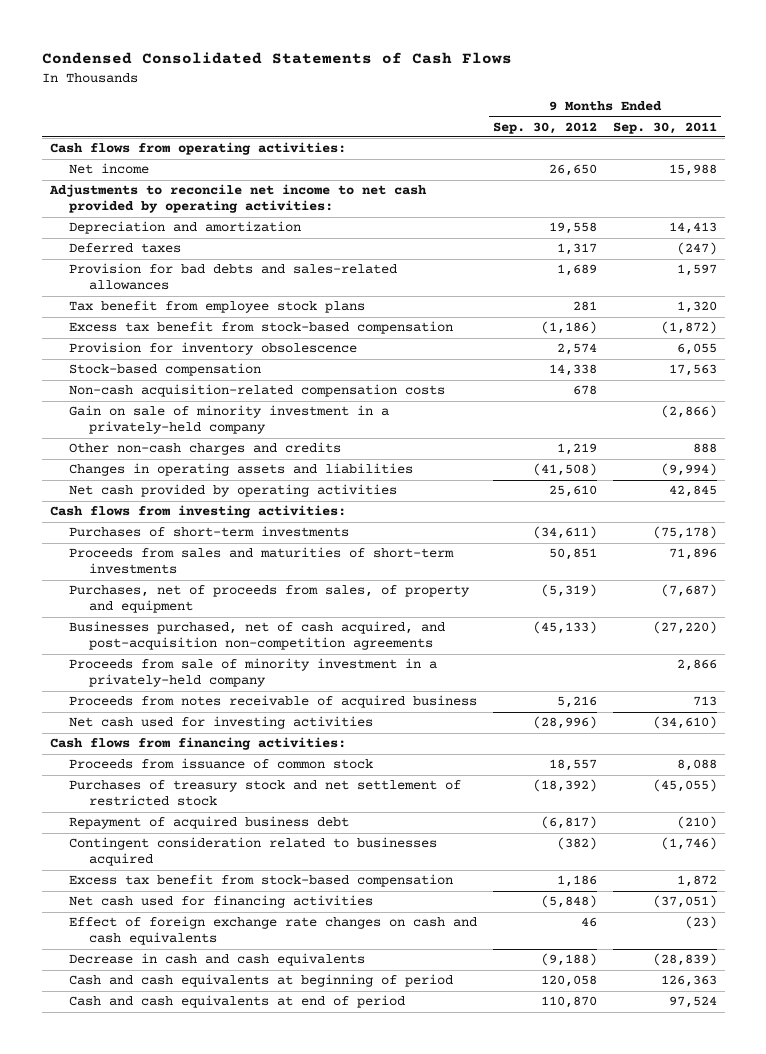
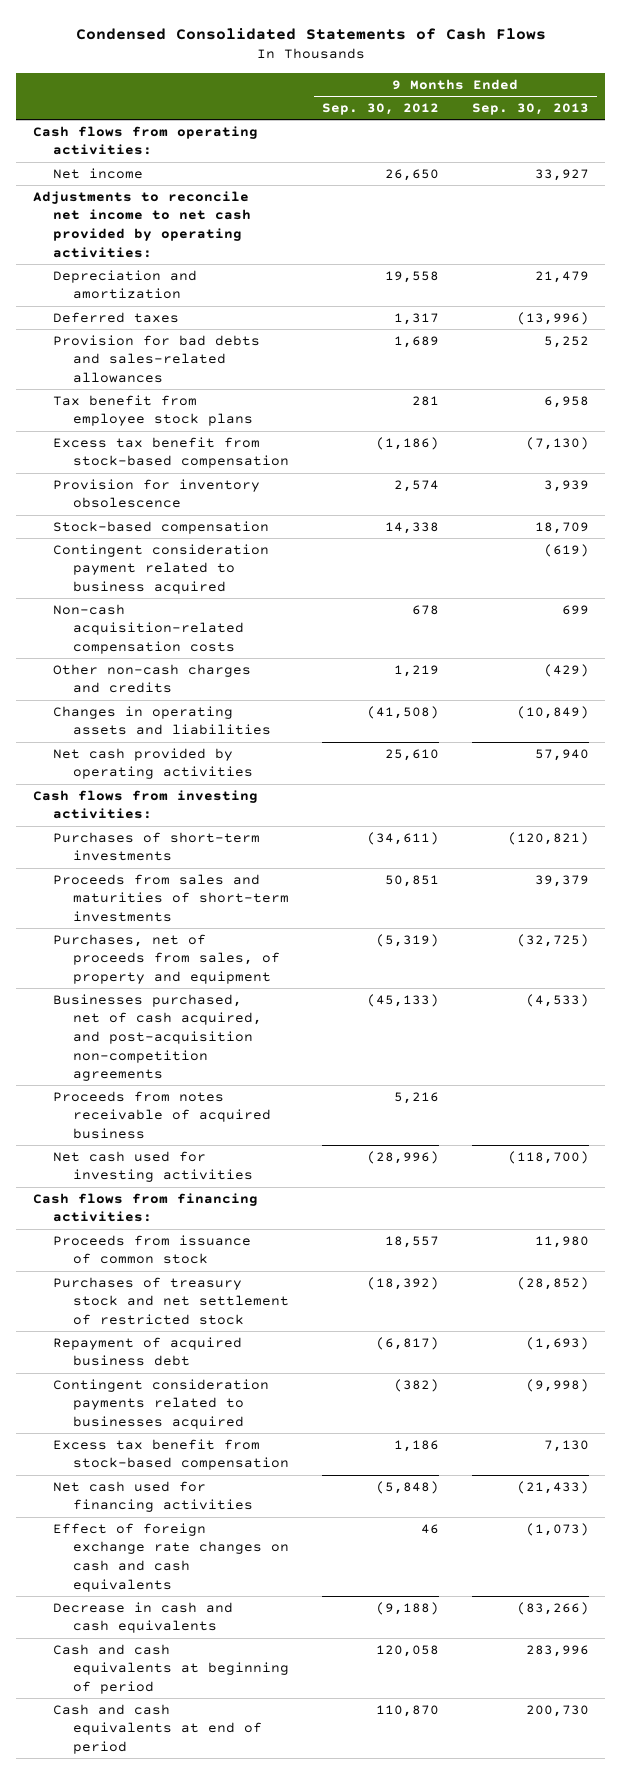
- | 9 Months Ended Sep. 30, 2012 | 9 Months Ended Sep. 30, 2011
+ | 9 Months Ended Sep. 30, 2012 | 9 Months Ended Sep. 30, 2013
+ Contingent consideration payment related to business acquired | | (619)
- Gain on sale of minority investment in a privately-held company | | (2,866)
- Proceeds from sale of minority investment in a privately-held company | | 2,866
- Contingent consideration related to businesses acquired | (382) | (1,746)
+ Contingent consideration payments related to businesses acquired | (382) | (9,998)

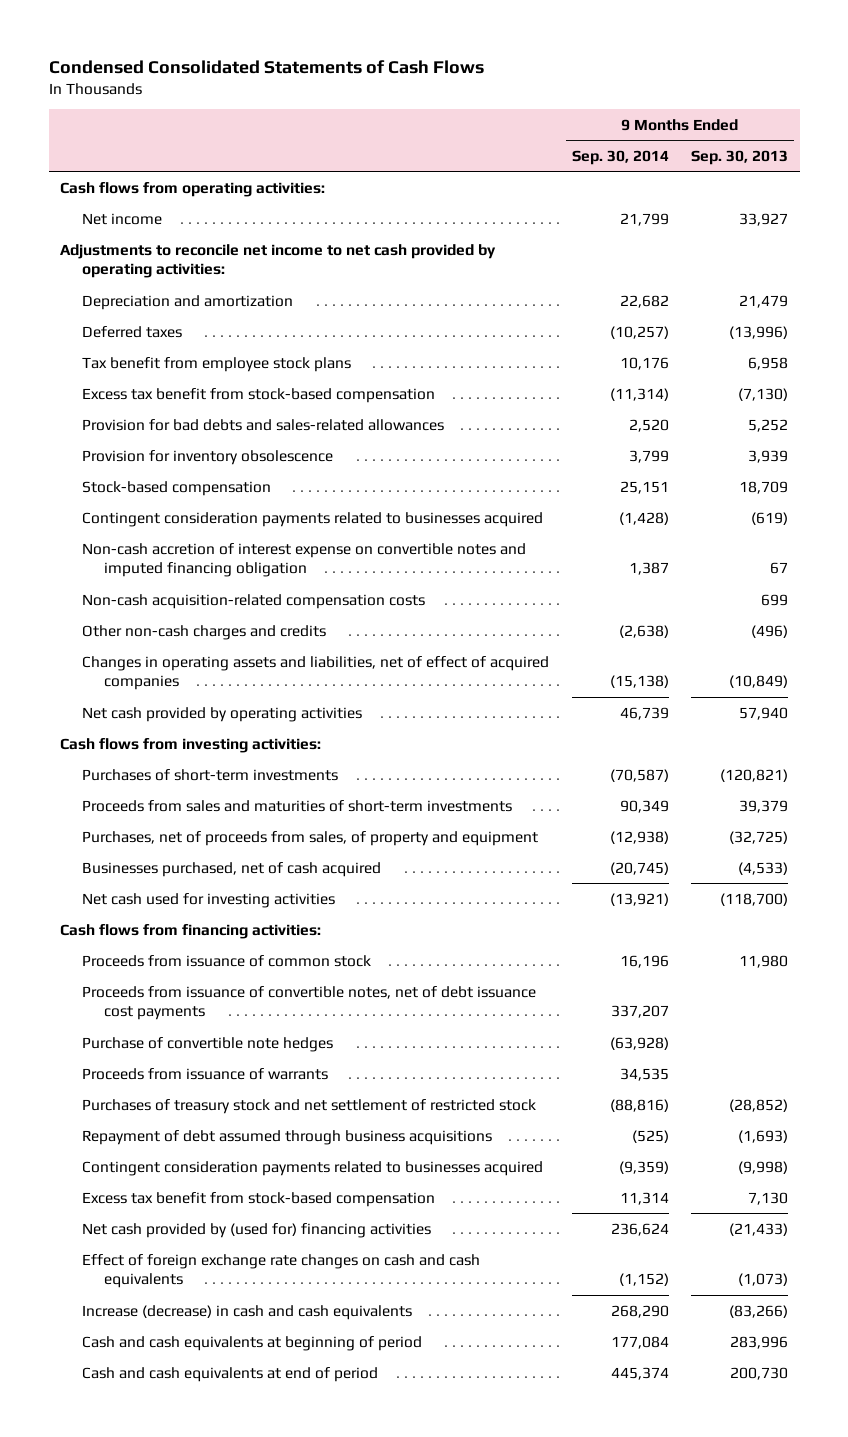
- | 9 Months Ended Sep. 30, 2012 | 9 Months Ended Sep. 30, 2013
+ | 9 Months Ended Sep. 30, 2014 | 9 Months Ended Sep. 30, 2013
moved down: Provision for bad debts and sales-related allowances | 2,520 | 5,252
- Contingent consideration payment related to business acquired | | (619)
+ Contingent consideration payments related to businesses acquired | (1,428) | (619)
+ Non-cash accretion of interest expense on convertible notes and imputed financing obligation | 1,387 | 67
- Other non-cash charges and credits | 1,219 | (429)
- Changes in operating assets and liabilities | (41,508) | (10,849)
+ Other non-cash charges and credits | (2,638) | (496)
+ Changes in operating assets and liabilities, net of effect of acquired companies | (15,138) | (10,849)
- Businesses purchased, net of cash acquired, and post-acquisition non-competition agreements | (45,133) | (4,533)
- Proceeds from notes receivable of acquired business | 5,216 |
+ Businesses purchased, net of cash acquired | (20,745) | (4,533)
+ Proceeds from issuance of convertible notes, net of debt issuance cost payments | 337,207 |
+ Purchase of convertible note hedges | (63,928) |
+ Proceeds from issuance of warrants | 34,535 |
- Repayment of acquired business debt | (6,817) | (1,693)
+ Repayment of debt assumed through business acquisitions | (525) | (1,693)
- Net cash used for financing activities | (5,848) | (21,433)
+ Net cash provided by (used for) financing activities | 236,624 | (21,433)
- Decrease in cash and cash equivalents | (9,188) | (83,266)
+ Increase (decrease) in cash and cash equivalents | 268,290 | (83,266)

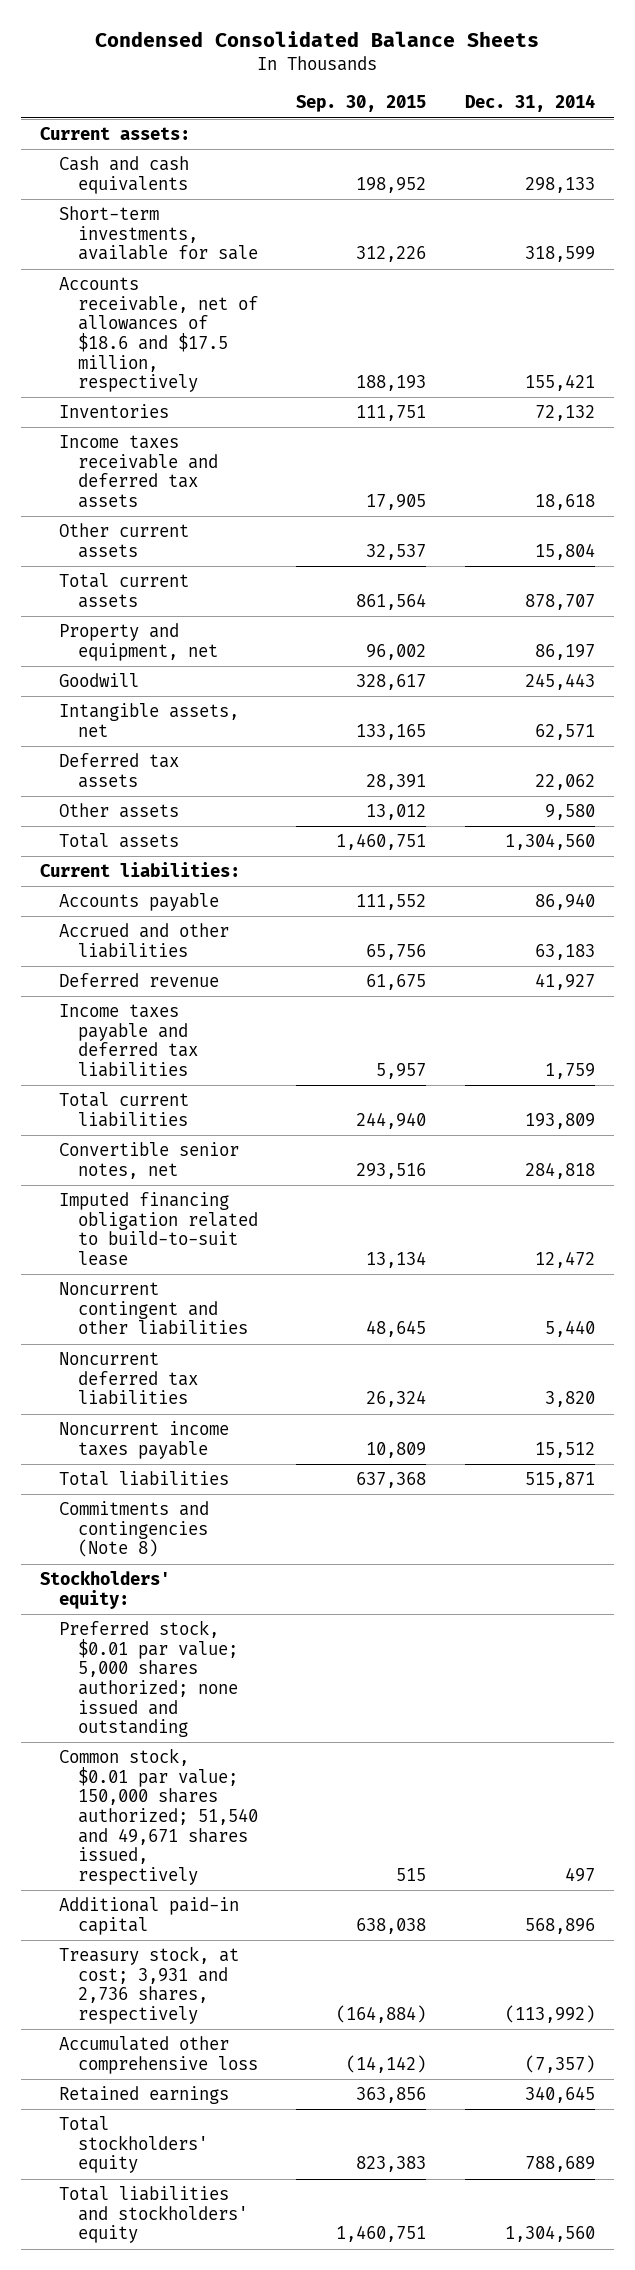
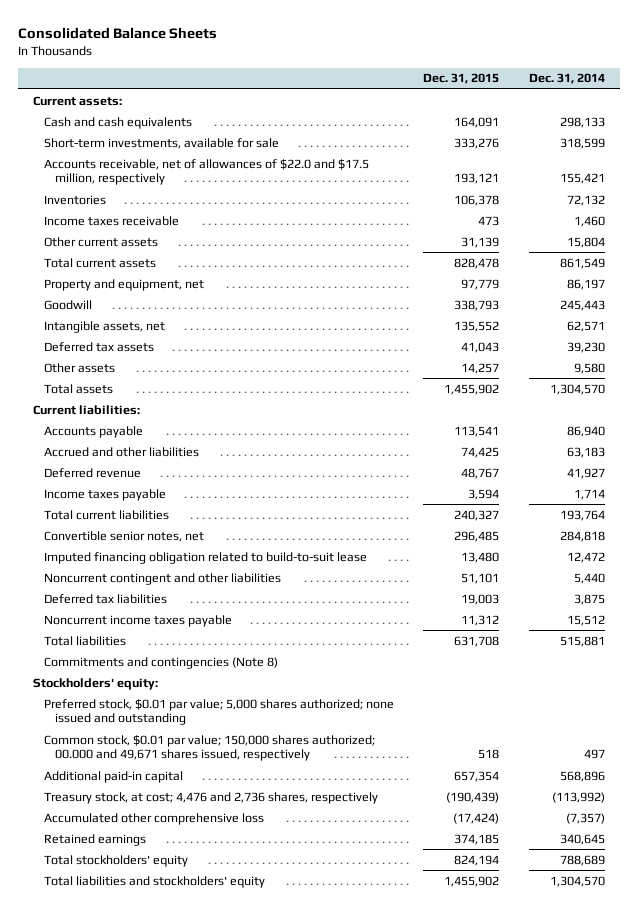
- Condensed Consolidated Balance Sheets
+ Consolidated Balance Sheets
- | Sep. 30, 2015 | Dec. 31, 2014
+ | Dec. 31, 2015 | Dec. 31, 2014
- Accounts receivable, net of allowances of $18.6 and $17.5 million, respectively | 188,193 | 155,421
+ Accounts receivable, net of allowances of $22.0 and $17.5 million, respectively | 193,121 | 155,421
- Income taxes receivable and deferred tax assets | 17,905 | 18,618
+ Income taxes receivable | 473 | 1,460
- Total current assets | 861,564 | 878,707
+ Total current assets | 828,478 | 861,549
- Deferred tax assets | 28,391 | 22,062
+ Deferred tax assets | 41,043 | 39,230
- Total assets | 1,460,751 | 1,304,560
+ Total assets | 1,455,902 | 1,304,570
- Income taxes payable and deferred tax liabilities | 5,957 | 1,759
- Total current liabilities | 244,940 | 193,809
+ Income taxes payable | 3,594 | 1,714
+ Total current liabilities | 240,327 | 193,764
- Noncurrent deferred tax liabilities | 26,324 | 3,820
+ Deferred tax liabilities | 19,003 | 3,875
- Total liabilities | 637,368 | 515,871
+ Total liabilities | 631,708 | 515,881
- Common stock, $0.01 par value; 150,000 shares authorized; 51,540 and 49,671 shares issued, respectively | 515 | 497
+ Common stock, $0.01 par value; 150,000 shares authorized; 00.000 and 49,671 shares issued, respectively | 518 | 497
- Treasury stock, at cost; 3,931 and 2,736 shares, respectively | (164,884) | (113,992)
+ Treasury stock, at cost; 4,476 and 2,736 shares, respectively | (190,439) | (113,992)
- Total liabilities and stockholders' equity | 1,460,751 | 1,304,560
+ Total liabilities and stockholders' equity | 1,455,902 | 1,304,570

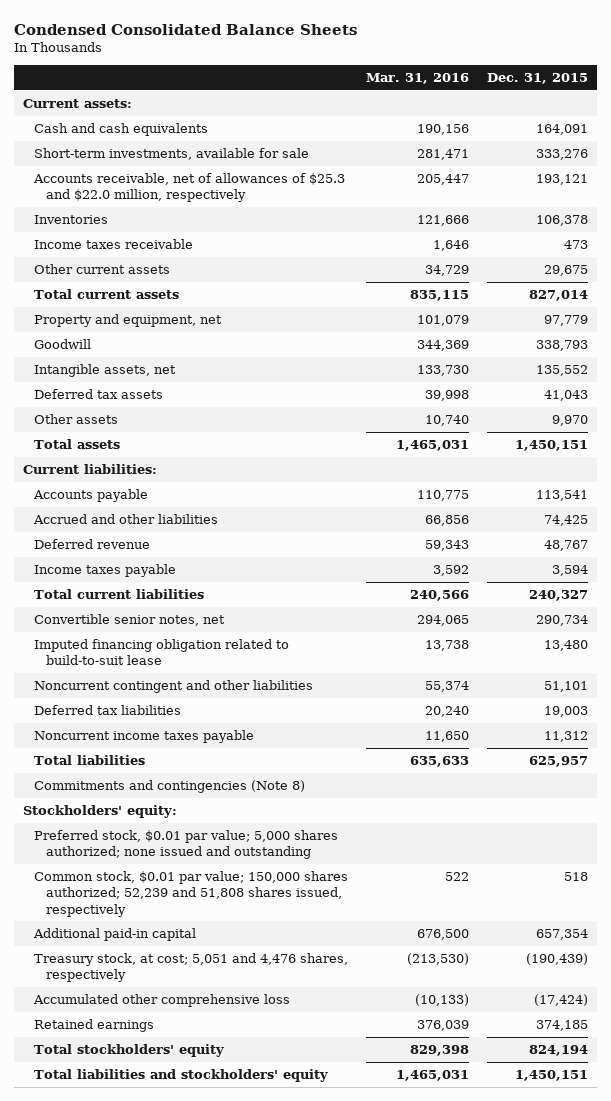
- Consolidated Balance Sheets
+ Condensed Consolidated Balance Sheets
- | Dec. 31, 2015 | Dec. 31, 2014
+ | Mar. 31, 2016 | Dec. 31, 2015
- Accounts receivable, net of allowances of $22.0 and $17.5 million, respectively | 193,121 | 155,421
+ Accounts receivable, net of allowances of $25.3 and $22.0 million, respectively | 205,447 | 193,121
- Other current assets | 31,139 | 15,804
- Total current assets | 828,478 | 861,549
+ Other current assets | 34,729 | 29,675
+ Total current assets | 835,115 | 827,014
- Other assets | 14,257 | 9,580
- Total assets | 1,455,902 | 1,304,570
+ Other assets | 10,740 | 9,970
+ Total assets | 1,465,031 | 1,450,151
- Convertible senior notes, net | 296,485 | 284,818
+ Convertible senior notes, net | 294,065 | 290,734
- Total liabilities | 631,708 | 515,881
+ Total liabilities | 635,633 | 625,957
- Common stock, $0.01 par value; 150,000 shares authorized; 00.000 and 49,671 shares issued, respectively | 518 | 497
+ Common stock, $0.01 par value; 150,000 shares authorized; 52,239 and 51,808 shares issued, respectively | 522 | 518
- Treasury stock, at cost; 4,476 and 2,736 shares, respectively | (190,439) | (113,992)
+ Treasury stock, at cost; 5,051 and 4,476 shares, respectively | (213,530) | (190,439)
- Total liabilities and stockholders' equity | 1,455,902 | 1,304,570
+ Total liabilities and stockholders' equity | 1,465,031 | 1,450,151

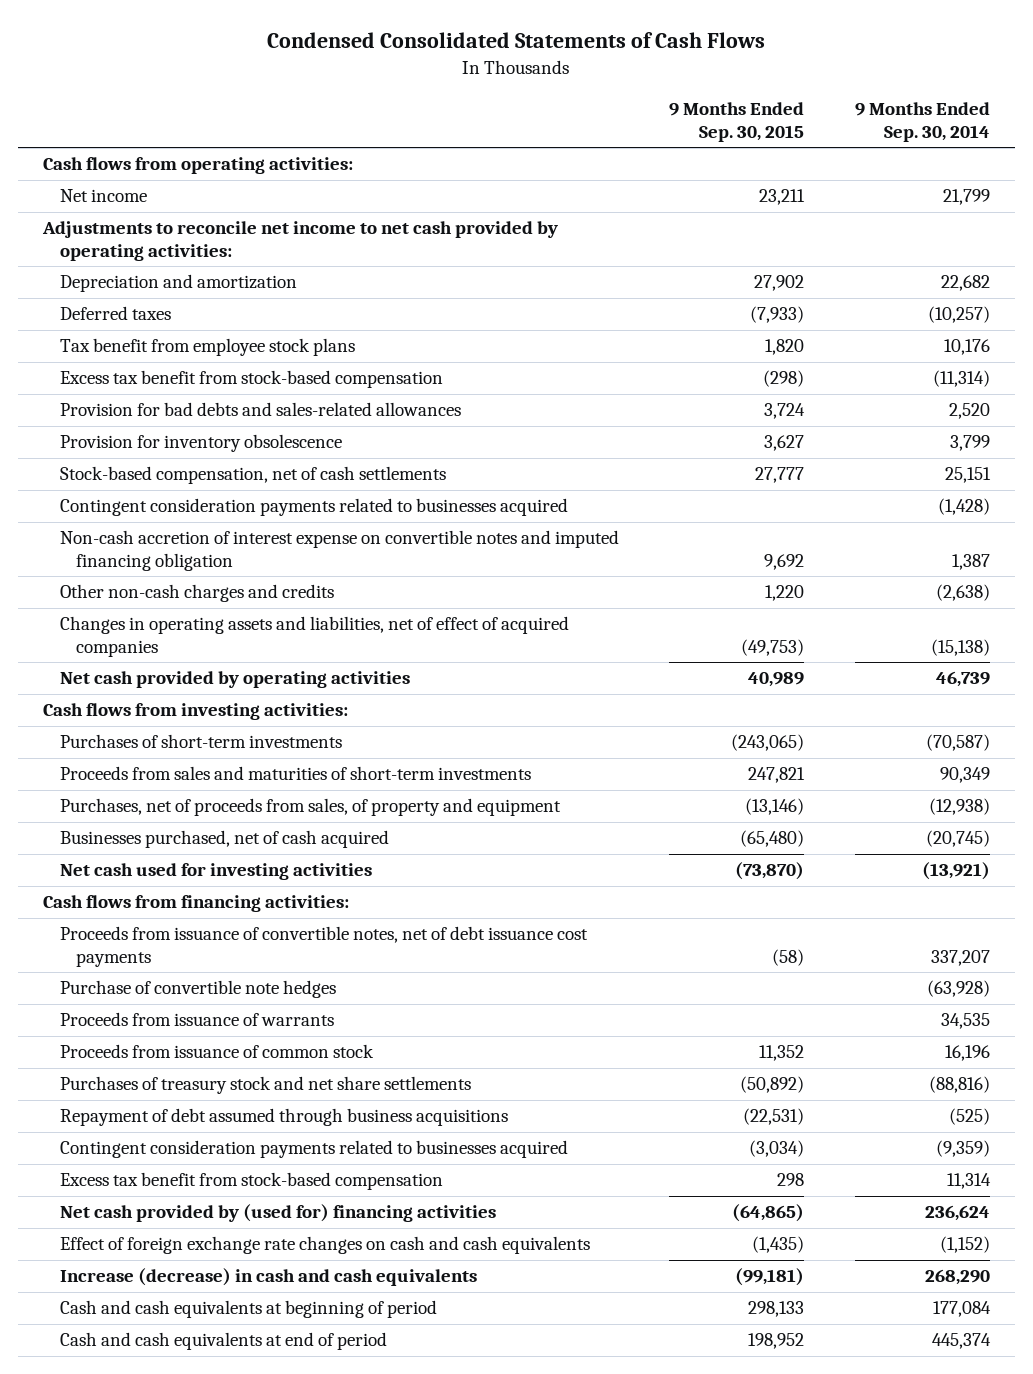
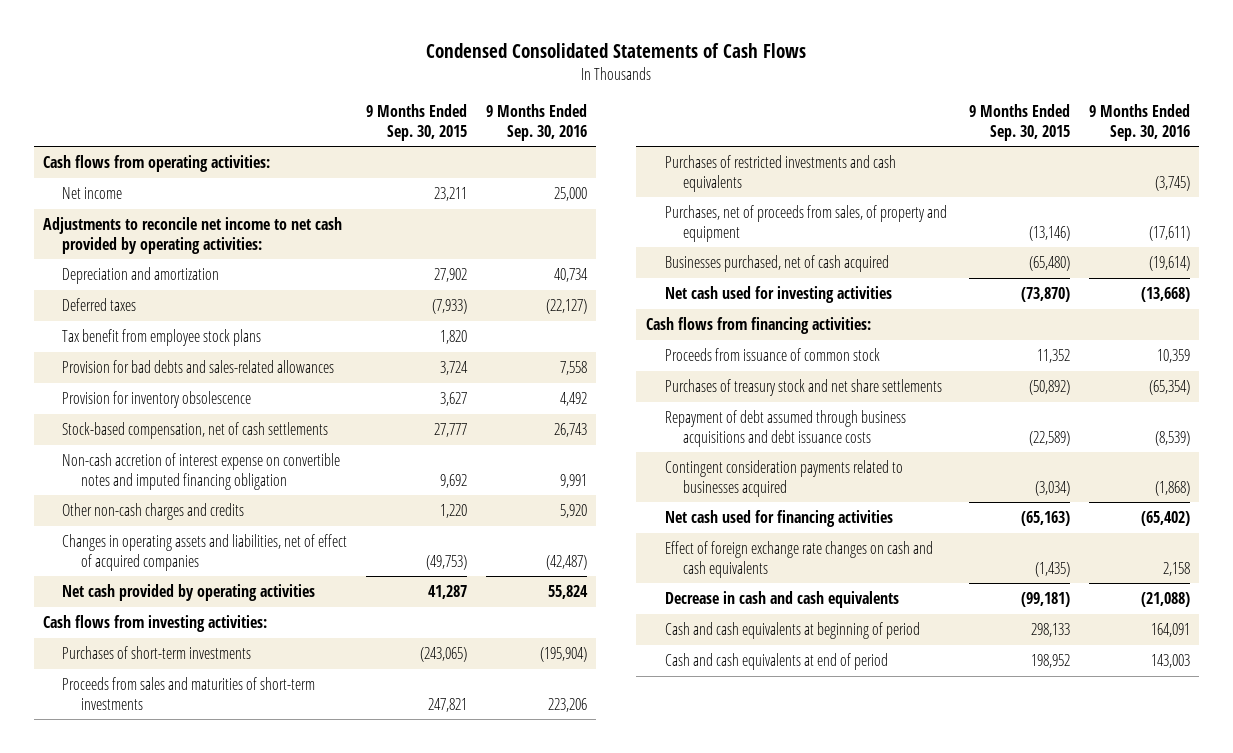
- | 9 Months Ended Sep. 30, 2015 | 9 Months Ended Sep. 30, 2014
+ | 9 Months Ended Sep. 30, 2015 | 9 Months Ended Sep. 30, 2016
- Excess tax benefit from stock-based compensation | (298) | (11,314)
- Contingent consideration payments related to businesses acquired | | (1,428)
- Net cash provided by operating activities | 40,989 | 46,739
+ Net cash provided by operating activities | 41,287 | 55,824
+ Purchases of restricted investments and cash equivalents | | (3,745)
- Proceeds from issuance of convertible notes, net of debt issuance cost payments | (58) | 337,207
- Purchase of convertible note hedges | | (63,928)
- Proceeds from issuance of warrants | | 34,535
- Repayment of debt assumed through business acquisitions | (22,531) | (525)
+ Repayment of debt assumed through business acquisitions and debt issuance costs | (22,589) | (8,539)
- Excess tax benefit from stock-based compensation | 298 | 11,314
- Net cash provided by (used for) financing activities | (64,865) | 236,624
+ Net cash used for financing activities | (65,163) | (65,402)
- Increase (decrease) in cash and cash equivalents | (99,181) | 268,290
+ Decrease in cash and cash equivalents | (99,181) | (21,088)

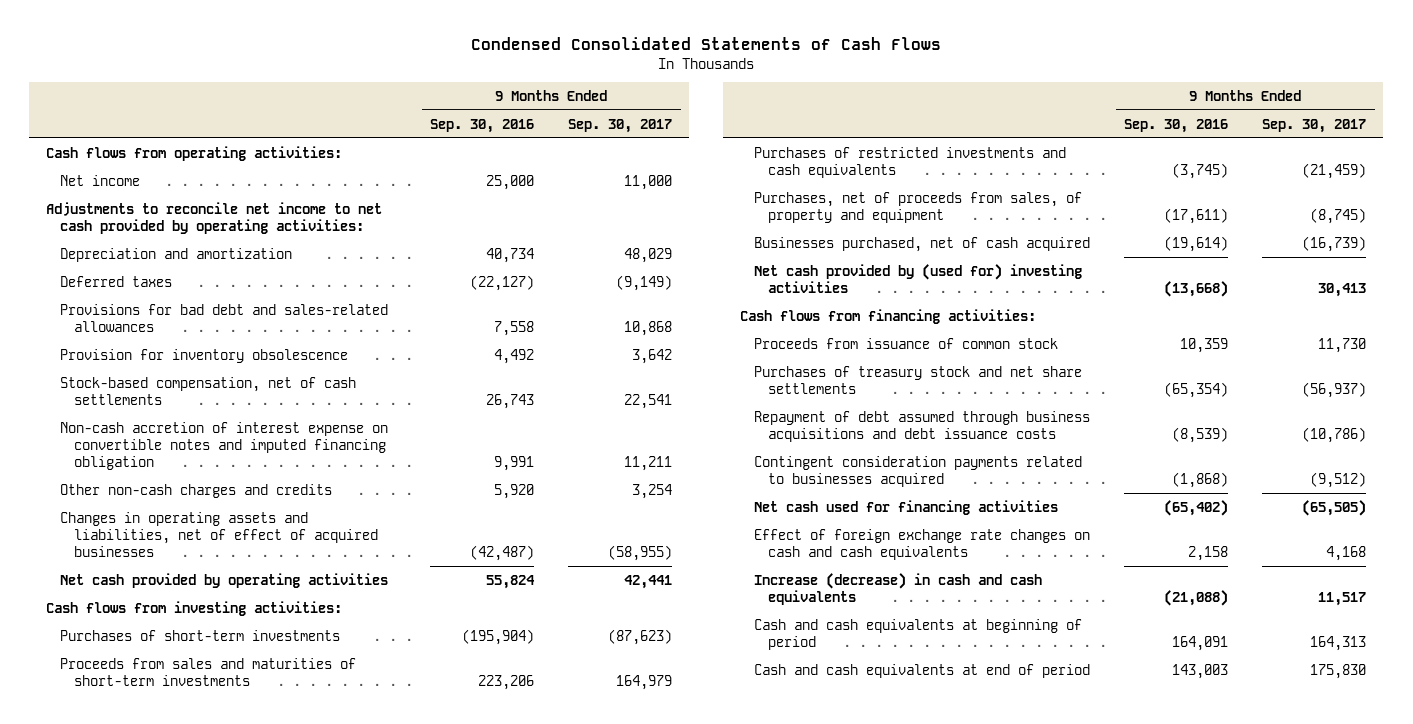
- | 9 Months Ended Sep. 30, 2015 | 9 Months Ended Sep. 30, 2016
+ | 9 Months Ended Sep. 30, 2016 | 9 Months Ended Sep. 30, 2017
- Tax benefit from employee stock plans | 1,820 |
- Provision for bad debts and sales-related allowances | 3,724 | 7,558
+ Provisions for bad debt and sales-related allowances | 7,558 | 10,868
- Changes in operating assets and liabilities, net of effect of acquired companies | (49,753) | (42,487)
+ Changes in operating assets and liabilities, net of effect of acquired businesses | (42,487) | (58,955)
- Net cash used for investing activities | (73,870) | (13,668)
+ Net cash provided by (used for) investing activities | (13,668) | 30,413
- Decrease in cash and cash equivalents | (99,181) | (21,088)
+ Increase (decrease) in cash and cash equivalents | (21,088) | 11,517

